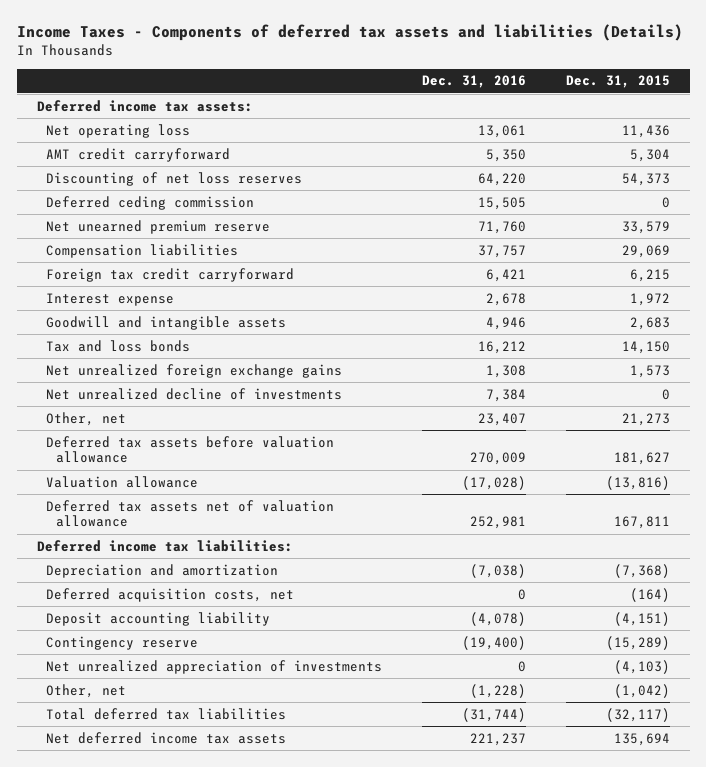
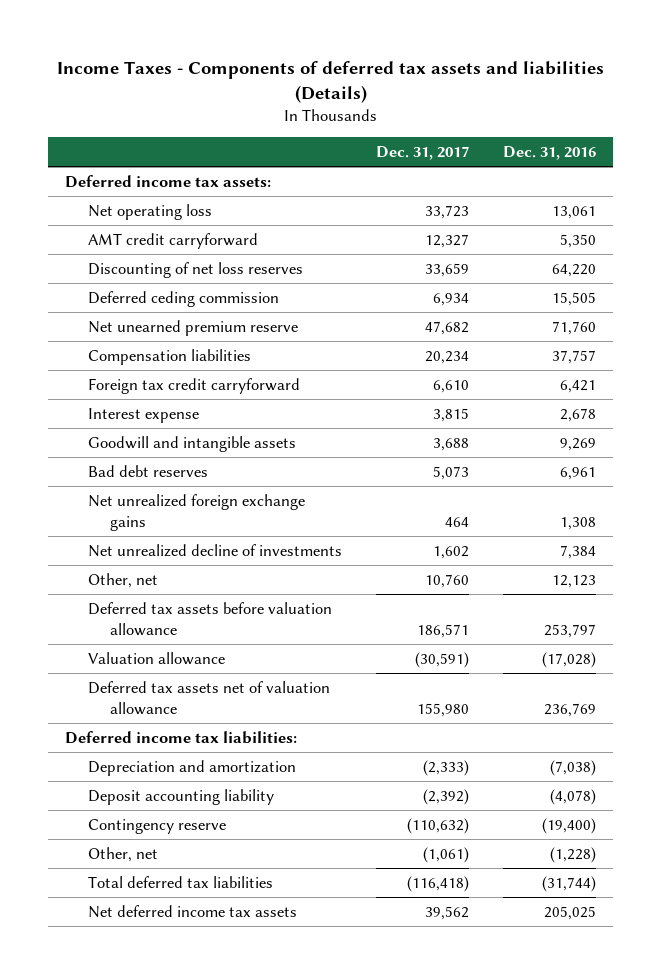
- | Dec. 31, 2016 | Dec. 31, 2015
+ | Dec. 31, 2017 | Dec. 31, 2016
- Goodwill and intangible assets | 4,946 | 2,683
- Tax and loss bonds | 16,212 | 14,150
+ Goodwill and intangible assets | 3,688 | 9,269
+ Bad debt reserves | 5,073 | 6,961
- Other, net | 23,407 | 21,273
- Deferred tax assets before valuation allowance | 270,009 | 181,627
+ Other, net | 10,760 | 12,123
+ Deferred tax assets before valuation allowance | 186,571 | 253,797
- Deferred tax assets net of valuation allowance | 252,981 | 167,811
+ Deferred tax assets net of valuation allowance | 155,980 | 236,769
- Deferred acquisition costs, net | 0 | (164)
- Net unrealized appreciation of investments | 0 | (4,103)
- Net deferred income tax assets | 221,237 | 135,694
+ Net deferred income tax assets | 39,562 | 205,025

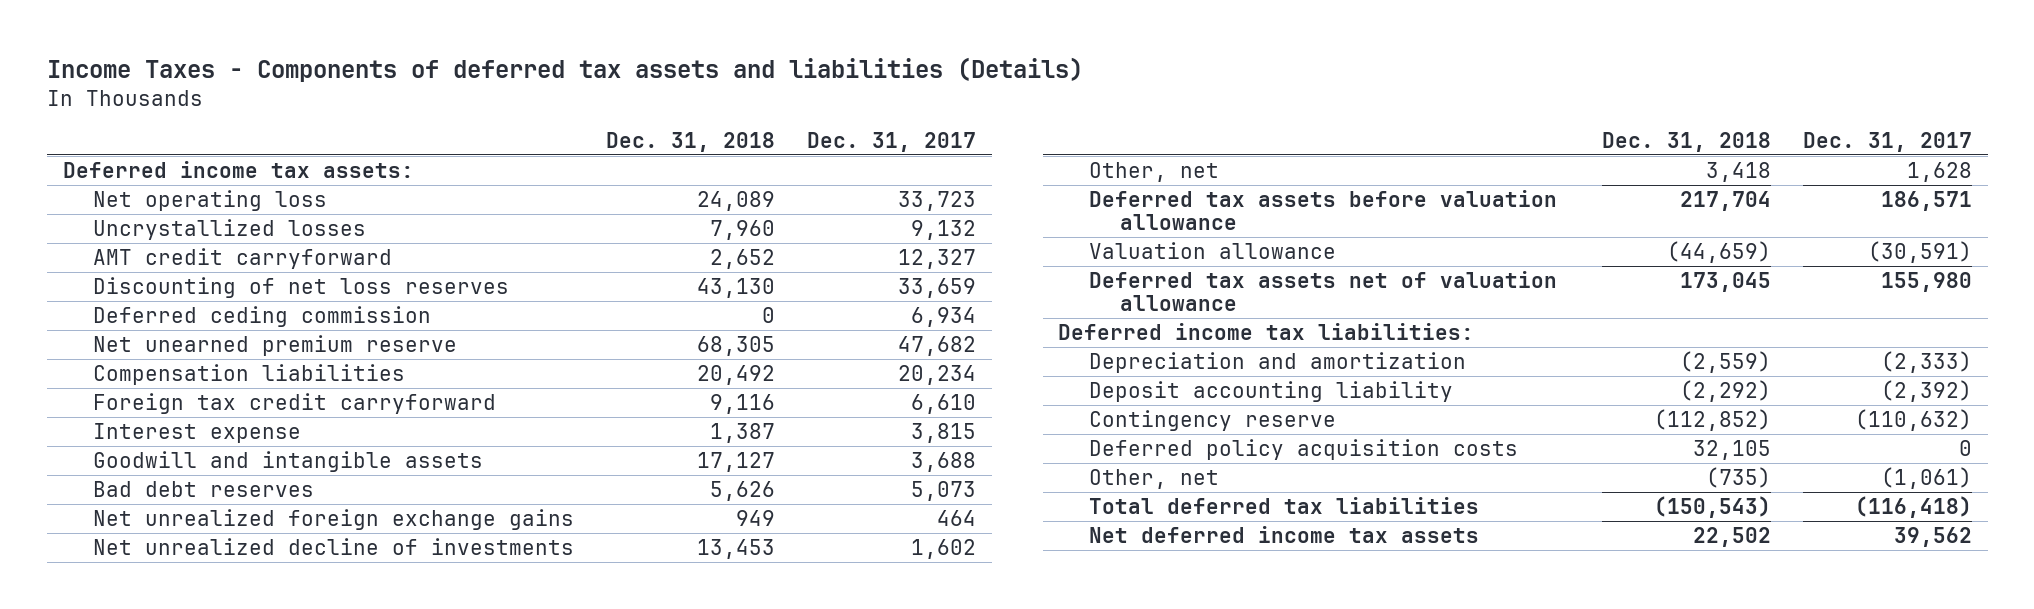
- | Dec. 31, 2017 | Dec. 31, 2016
+ | Dec. 31, 2018 | Dec. 31, 2017
+ Uncrystallized losses | 7,960 | 9,132
- Other, net | 10,760 | 12,123
+ Other, net | 3,418 | 1,628
+ Deferred policy acquisition costs | 32,105 | 0

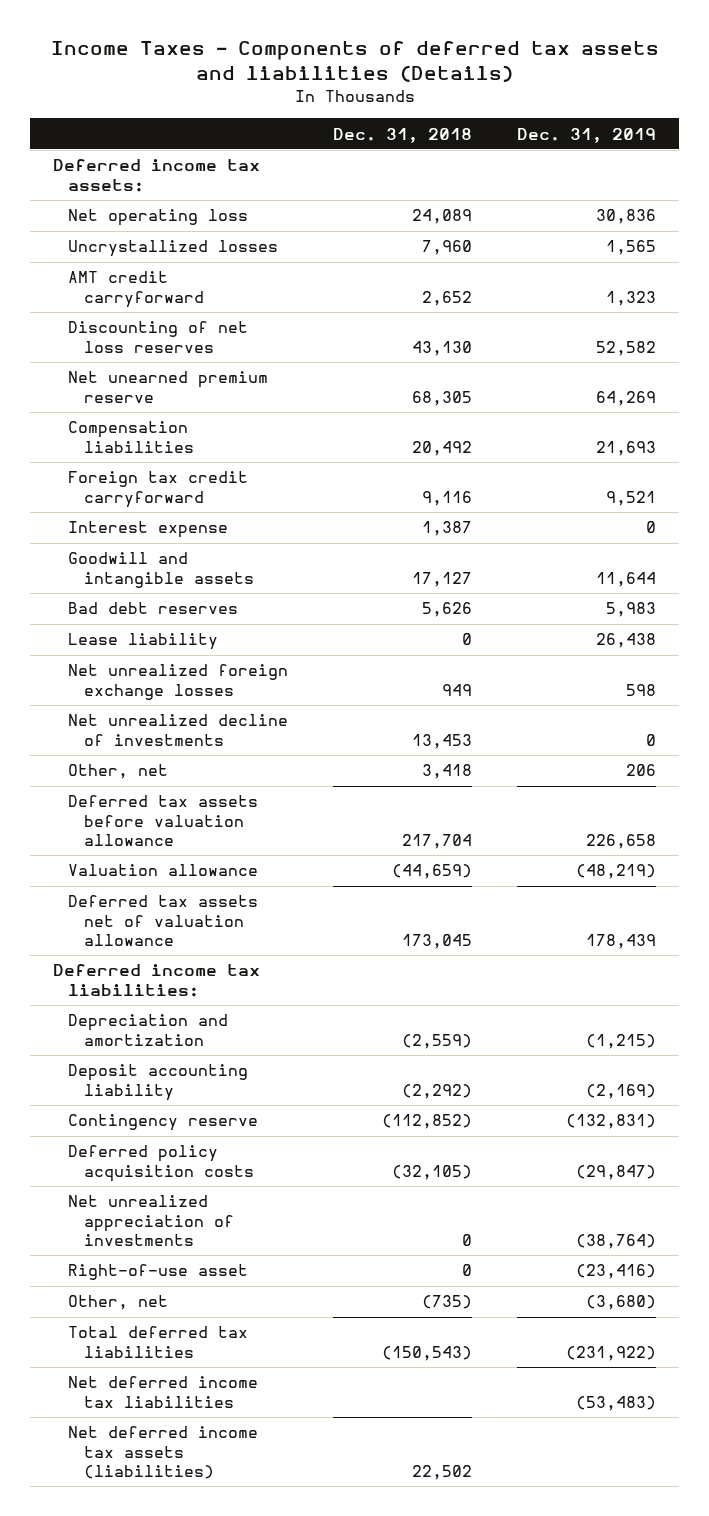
- | Dec. 31, 2018 | Dec. 31, 2017
+ | Dec. 31, 2018 | Dec. 31, 2019
- Deferred ceding commission | 0 | 6,934
- Net unrealized foreign exchange gains | 949 | 464
+ Lease liability | 0 | 26,438
+ Net unrealized foreign exchange losses | 949 | 598
- Deferred policy acquisition costs | 32,105 | 0
+ Deferred policy acquisition costs | (32,105) | (29,847)
+ Net unrealized appreciation of investments | 0 | (38,764)
+ Right-of-use asset | 0 | (23,416)
- Net deferred income tax assets | 22,502 | 39,562
+ Net deferred income tax liabilities | | (53,483)
+ Net deferred income tax assets (liabilities) | 22,502 |

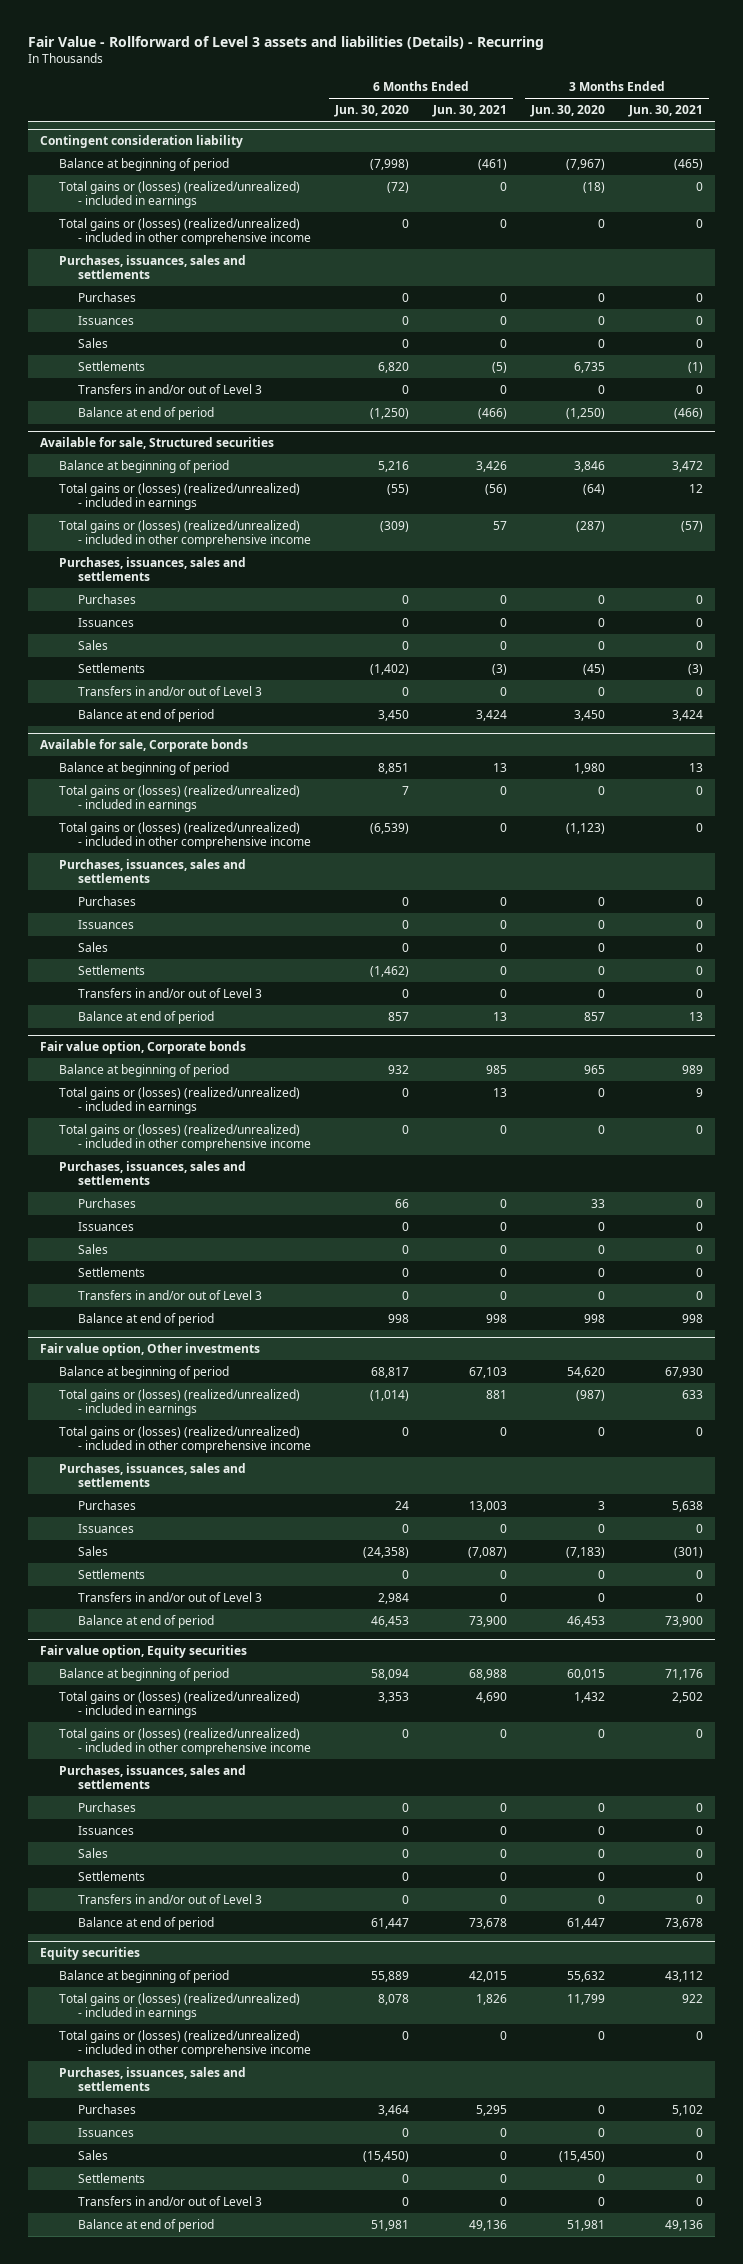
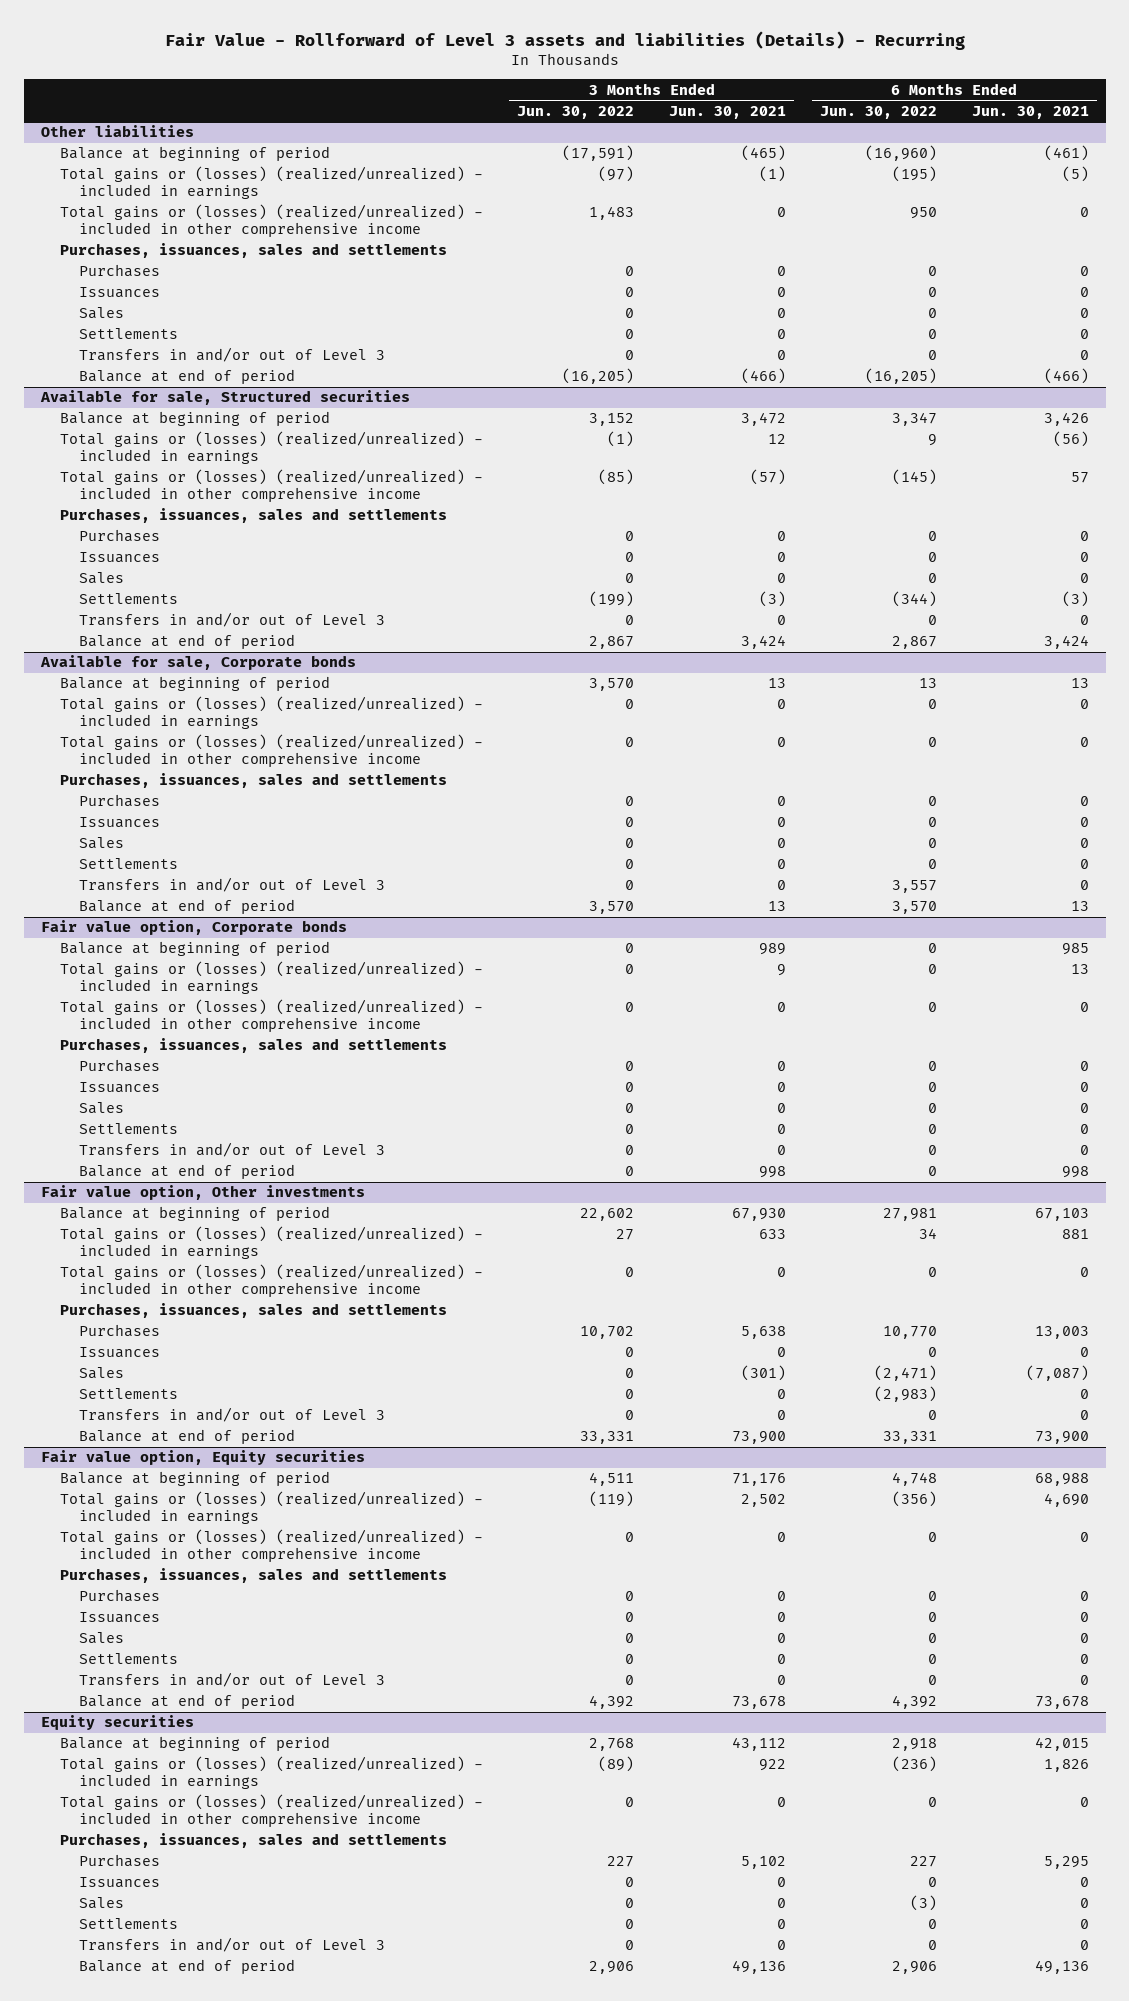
- | 6 Months Ended Jun. 30, 2020 | 6 Months Ended Jun. 30, 2021 | 3 Months Ended Jun. 30, 2020 | 3 Months Ended Jun. 30, 2021
+ | 3 Months Ended Jun. 30, 2022 | 3 Months Ended Jun. 30, 2021 | 6 Months Ended Jun. 30, 2022 | 6 Months Ended Jun. 30, 2021
- Contingent consideration liability
+ Other liabilities
- Total gains or (losses) (realized/unrealized) - included in earnings | (72) | 0 | (18) | 0
+ Total gains or (losses) (realized/unrealized) - included in earnings | (97) | (1) | (195) | (5)
- Settlements | 6,820 | (5) | 6,735 | (1)
+ Settlements | 0 | 0 | 0 | 0

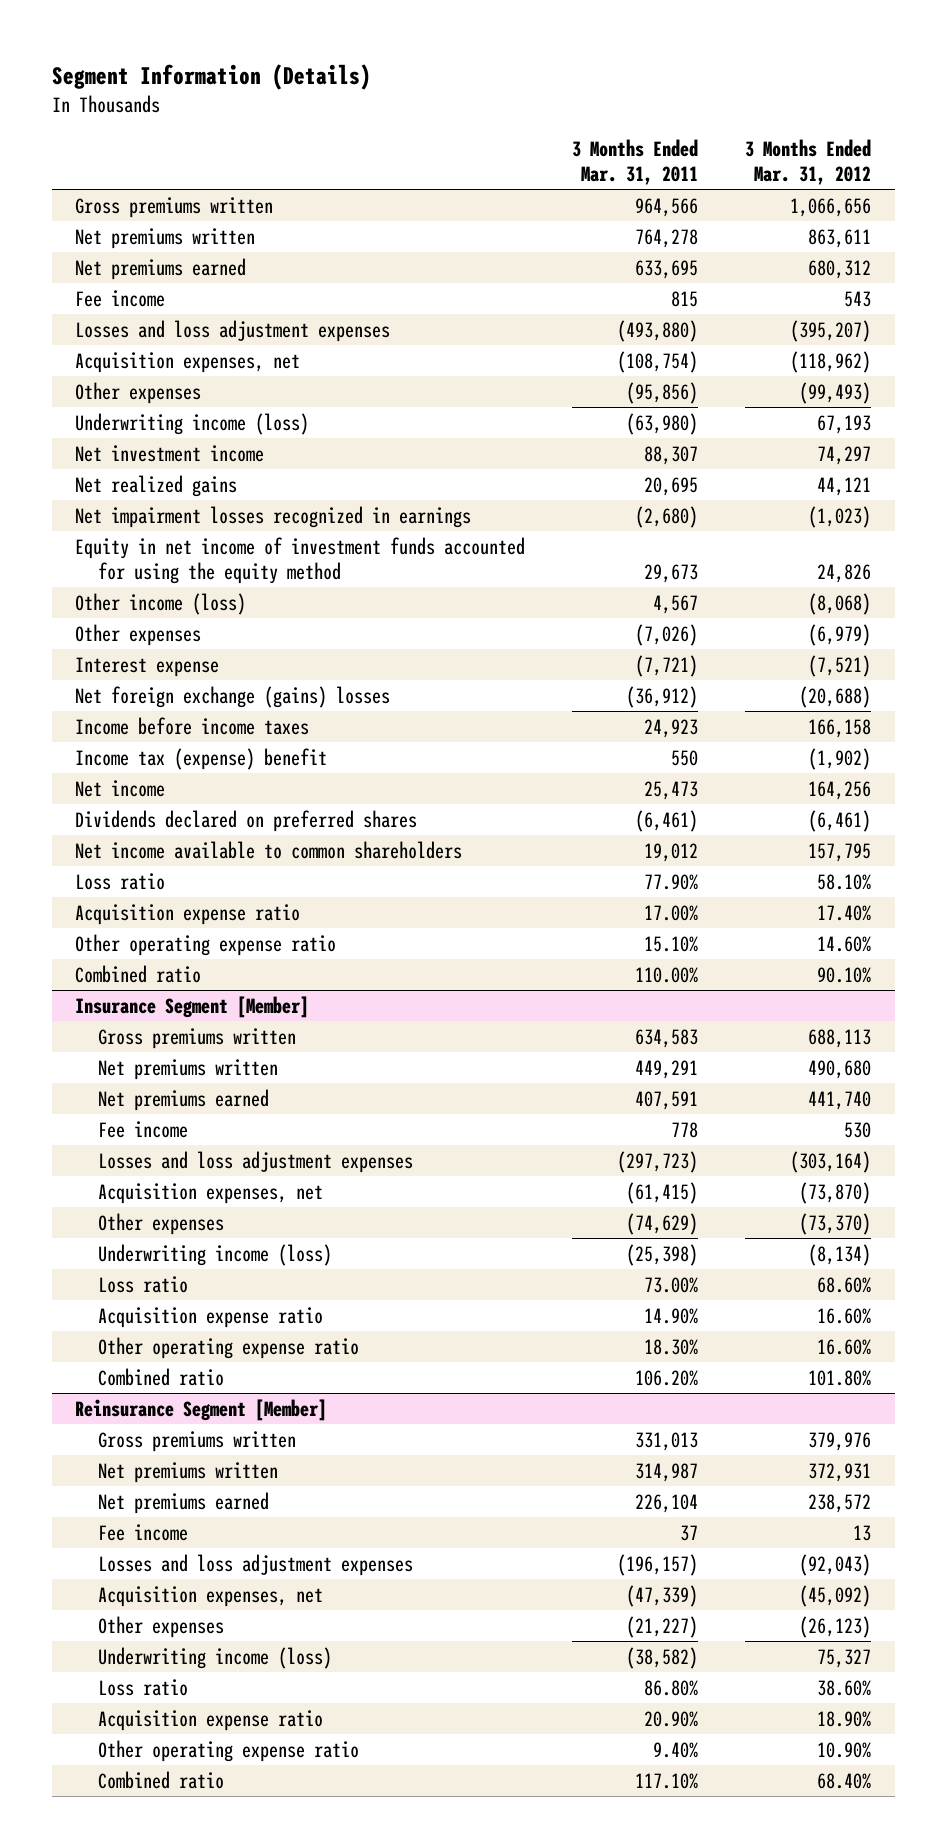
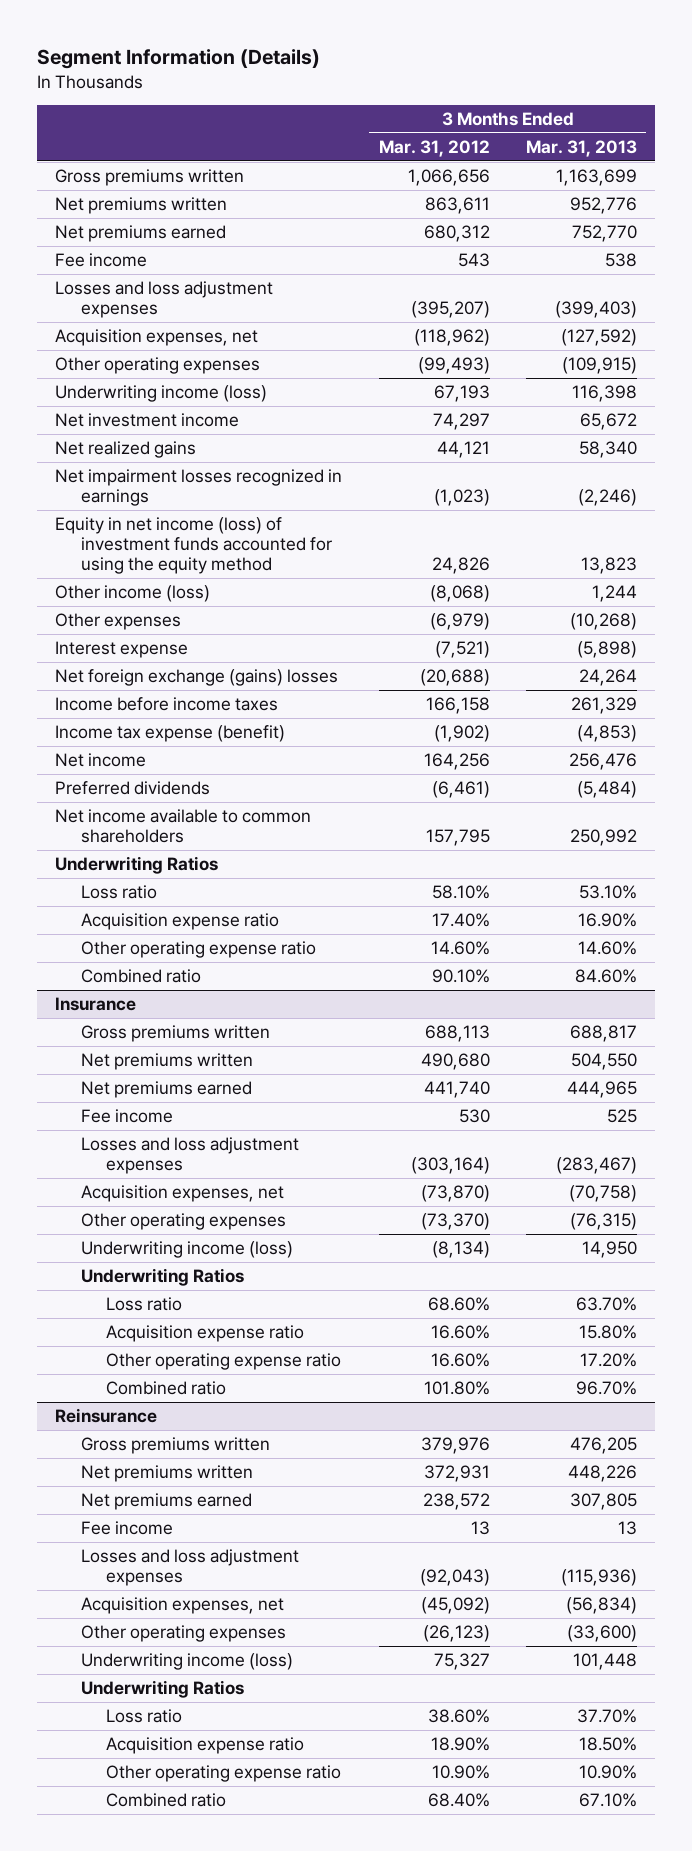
- | 3 Months Ended Mar. 31, 2011 | 3 Months Ended Mar. 31, 2012
+ | 3 Months Ended Mar. 31, 2012 | 3 Months Ended Mar. 31, 2013
- Other expenses | (95,856) | (99,493)
+ Other operating expenses | (99,493) | (109,915)
- Equity in net income of investment funds accounted for using the equity method | 29,673 | 24,826
+ Equity in net income (loss) of investment funds accounted for using the equity method | 24,826 | 13,823
- Income tax (expense) benefit | 550 | (1,902)
+ Income tax expense (benefit) | (1,902) | (4,853)
- Dividends declared on preferred shares | (6,461) | (6,461)
+ Preferred dividends | (6,461) | (5,484)
+ Underwriting Ratios
- Insurance Segment [Member]
+ Insurance
- Other expenses | (74,629) | (73,370)
+ Other operating expenses | (73,370) | (76,315)
+ Underwriting Ratios
- Reinsurance Segment [Member]
+ Reinsurance
- Other expenses | (21,227) | (26,123)
+ Other operating expenses | (26,123) | (33,600)
+ Underwriting Ratios

